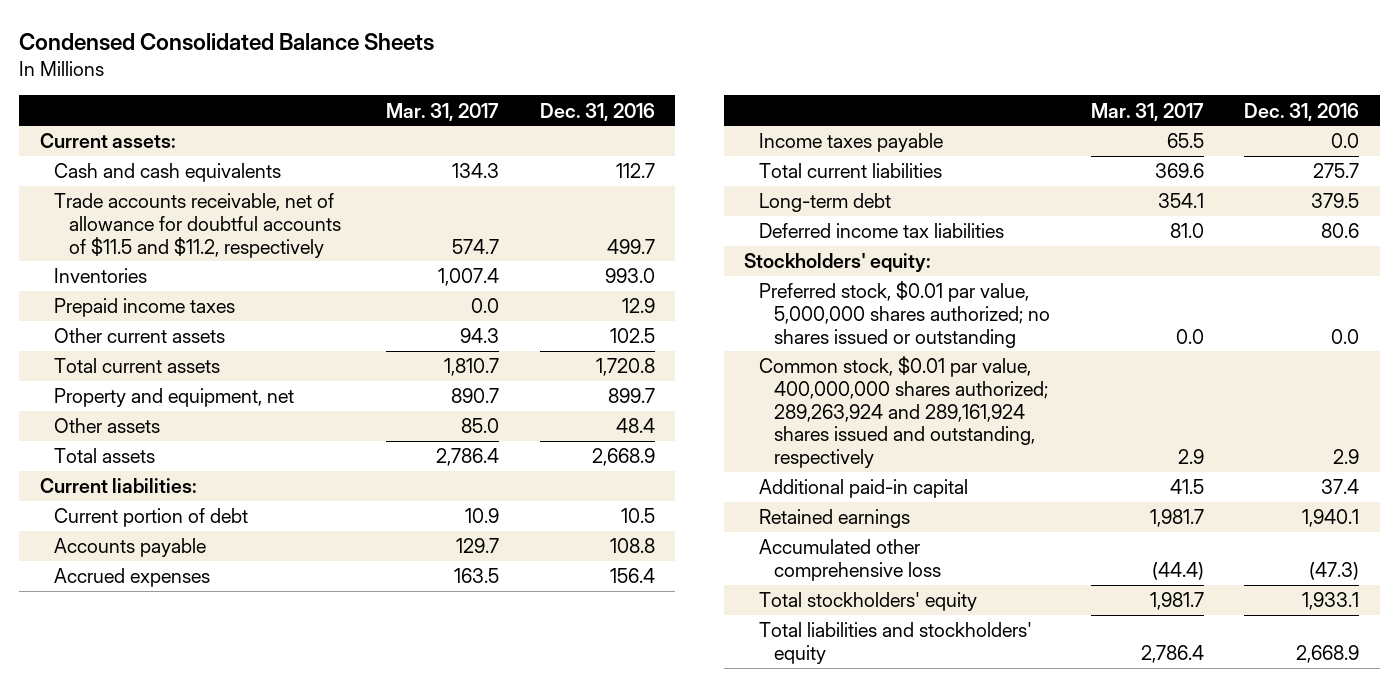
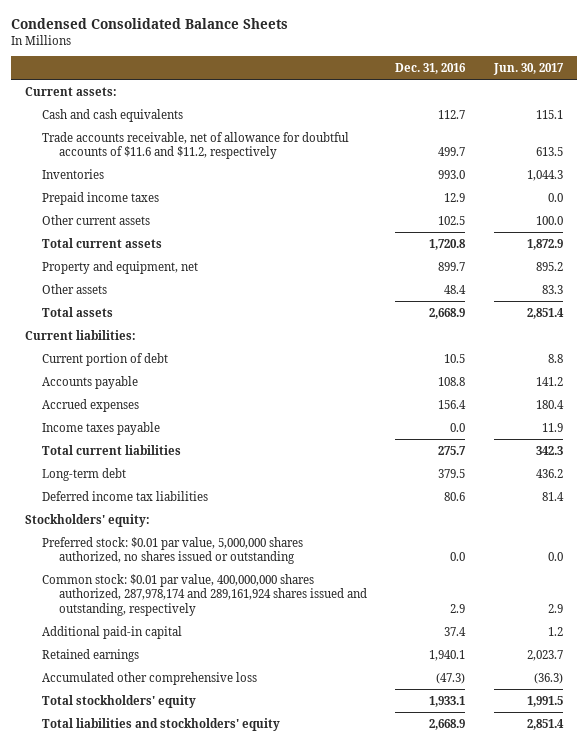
- | Mar. 31, 2017 | Dec. 31, 2016
+ | Dec. 31, 2016 | Jun. 30, 2017
- Trade accounts receivable, net of allowance for doubtful accounts of $11.5 and $11.2, respectively | 574.7 | 499.7
+ Trade accounts receivable, net of allowance for doubtful accounts of $11.6 and $11.2, respectively | 499.7 | 613.5
- Preferred stock, $0.01 par value, 5,000,000 shares authorized; no shares issued or outstanding | 0.0 | 0.0
- Common stock, $0.01 par value, 400,000,000 shares authorized; 289,263,924 and 289,161,924 shares issued and outstanding, respectively | 2.9 | 2.9
+ Preferred stock: $0.01 par value, 5,000,000 shares authorized, no shares issued or outstanding | 0.0 | 0.0
+ Common stock: $0.01 par value, 400,000,000 shares authorized, 287,978,174 and 289,161,924 shares issued and outstanding, respectively | 2.9 | 2.9

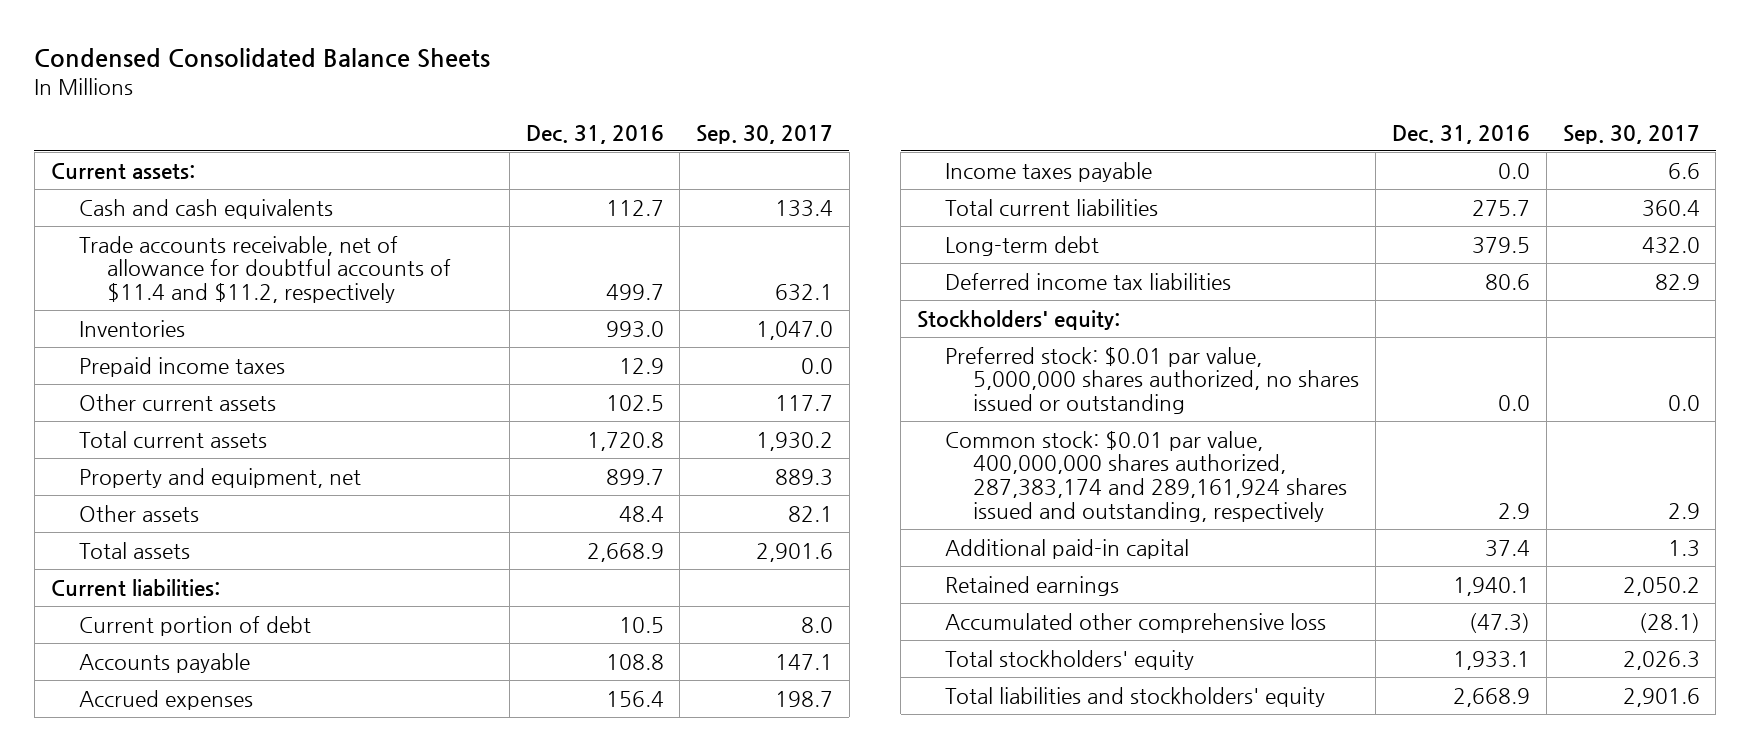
- | Dec. 31, 2016 | Jun. 30, 2017
+ | Dec. 31, 2016 | Sep. 30, 2017
- Trade accounts receivable, net of allowance for doubtful accounts of $11.6 and $11.2, respectively | 499.7 | 613.5
+ Trade accounts receivable, net of allowance for doubtful accounts of $11.4 and $11.2, respectively | 499.7 | 632.1
- Common stock: $0.01 par value, 400,000,000 shares authorized, 287,978,174 and 289,161,924 shares issued and outstanding, respectively | 2.9 | 2.9
+ Common stock: $0.01 par value, 400,000,000 shares authorized, 287,383,174 and 289,161,924 shares issued and outstanding, respectively | 2.9 | 2.9

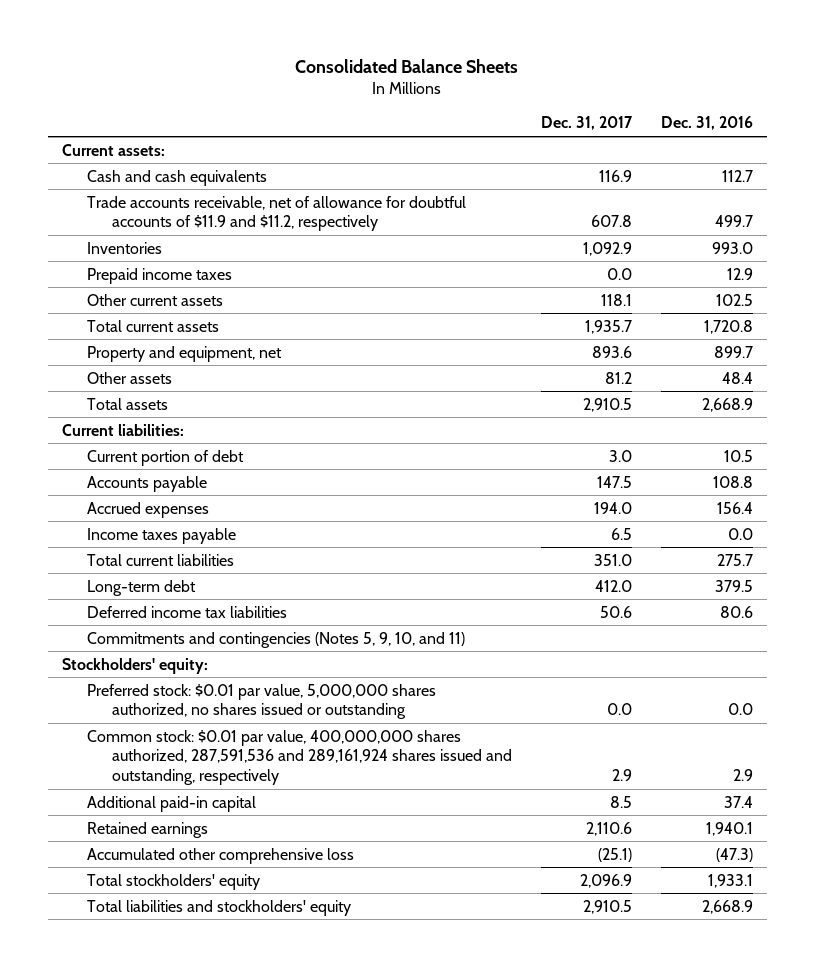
- Condensed Consolidated Balance Sheets
+ Consolidated Balance Sheets
- | Dec. 31, 2016 | Sep. 30, 2017
+ | Dec. 31, 2017 | Dec. 31, 2016
- Trade accounts receivable, net of allowance for doubtful accounts of $11.4 and $11.2, respectively | 499.7 | 632.1
+ Trade accounts receivable, net of allowance for doubtful accounts of $11.9 and $11.2, respectively | 607.8 | 499.7
+ Commitments and contingencies (Notes 5, 9, 10, and 11)
- Common stock: $0.01 par value, 400,000,000 shares authorized, 287,383,174 and 289,161,924 shares issued and outstanding, respectively | 2.9 | 2.9
+ Common stock: $0.01 par value, 400,000,000 shares authorized, 287,591,536 and 289,161,924 shares issued and outstanding, respectively | 2.9 | 2.9

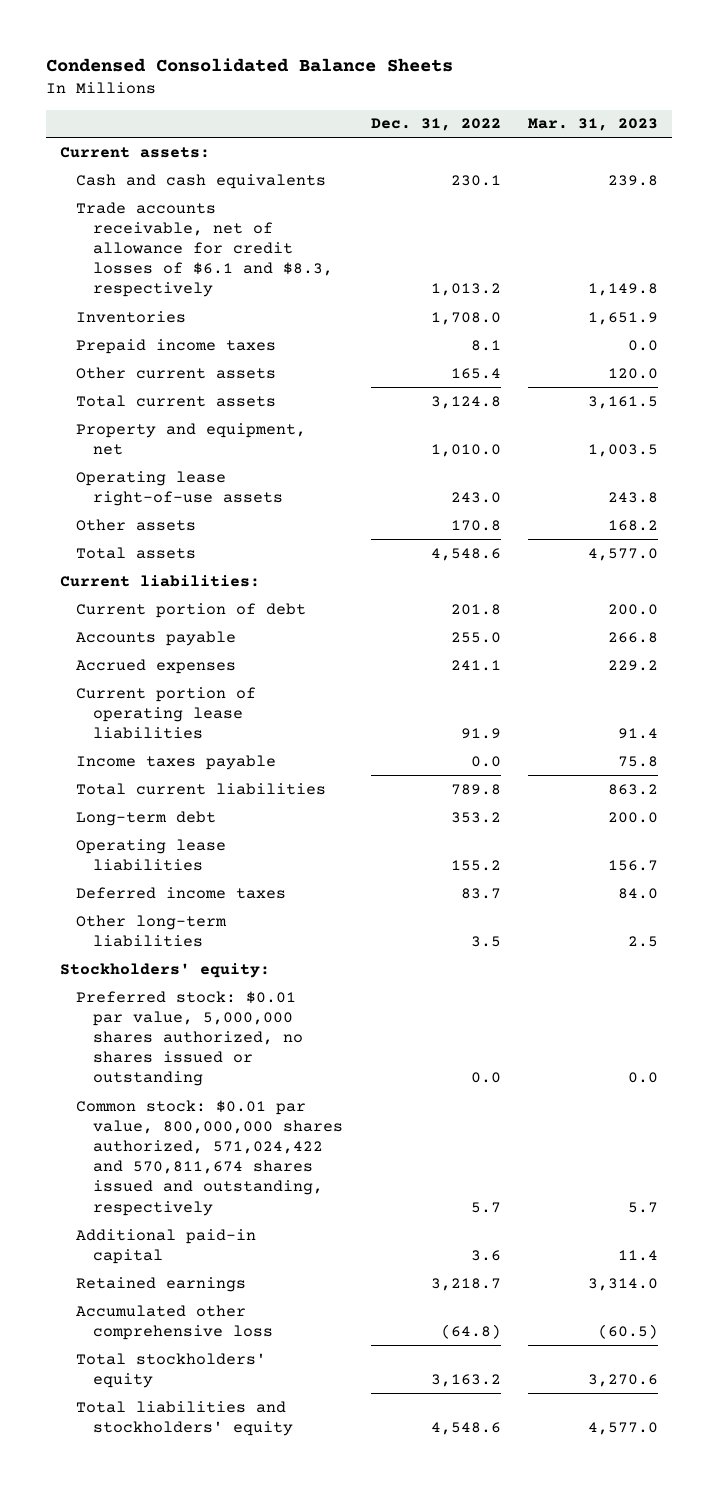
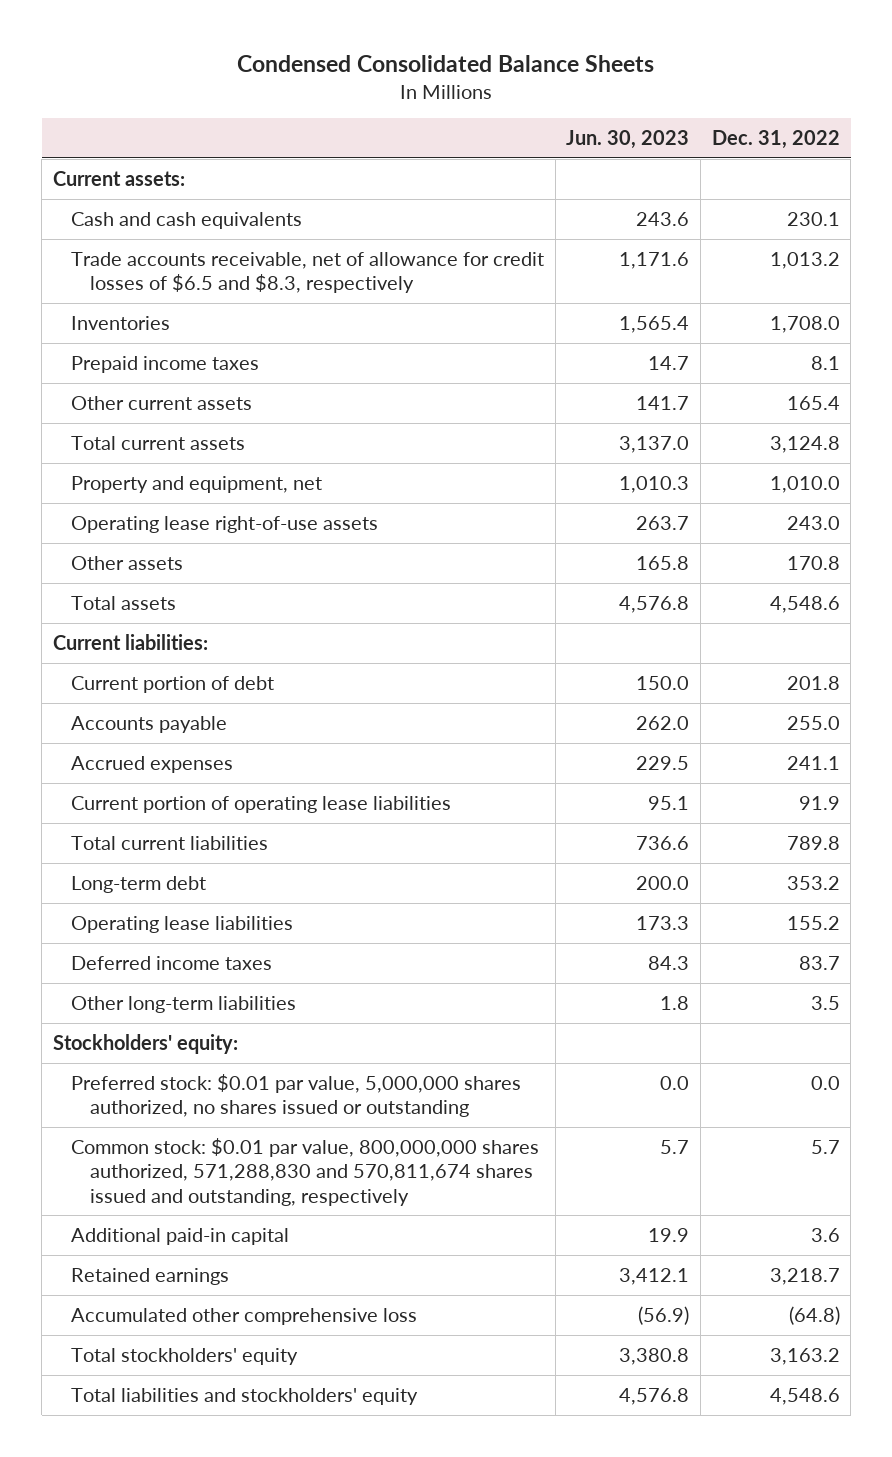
- | Dec. 31, 2022 | Mar. 31, 2023
+ | Jun. 30, 2023 | Dec. 31, 2022
- Trade accounts receivable, net of allowance for credit losses of $6.1 and $8.3, respectively | 1,013.2 | 1,149.8
+ Trade accounts receivable, net of allowance for credit losses of $6.5 and $8.3, respectively | 1,171.6 | 1,013.2
- Income taxes payable | 0.0 | 75.8
- Common stock: $0.01 par value, 800,000,000 shares authorized, 571,024,422 and 570,811,674 shares issued and outstanding, respectively | 5.7 | 5.7
+ Common stock: $0.01 par value, 800,000,000 shares authorized, 571,288,830 and 570,811,674 shares issued and outstanding, respectively | 5.7 | 5.7

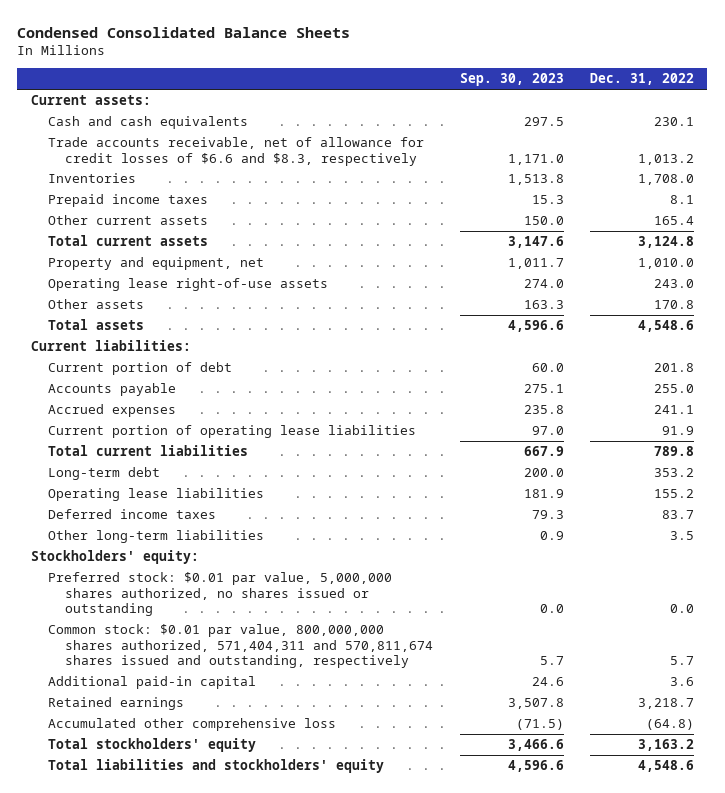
- | Jun. 30, 2023 | Dec. 31, 2022
+ | Sep. 30, 2023 | Dec. 31, 2022
- Trade accounts receivable, net of allowance for credit losses of $6.5 and $8.3, respectively | 1,171.6 | 1,013.2
+ Trade accounts receivable, net of allowance for credit losses of $6.6 and $8.3, respectively | 1,171.0 | 1,013.2
- Common stock: $0.01 par value, 800,000,000 shares authorized, 571,288,830 and 570,811,674 shares issued and outstanding, respectively | 5.7 | 5.7
+ Common stock: $0.01 par value, 800,000,000 shares authorized, 571,404,311 and 570,811,674 shares issued and outstanding, respectively | 5.7 | 5.7

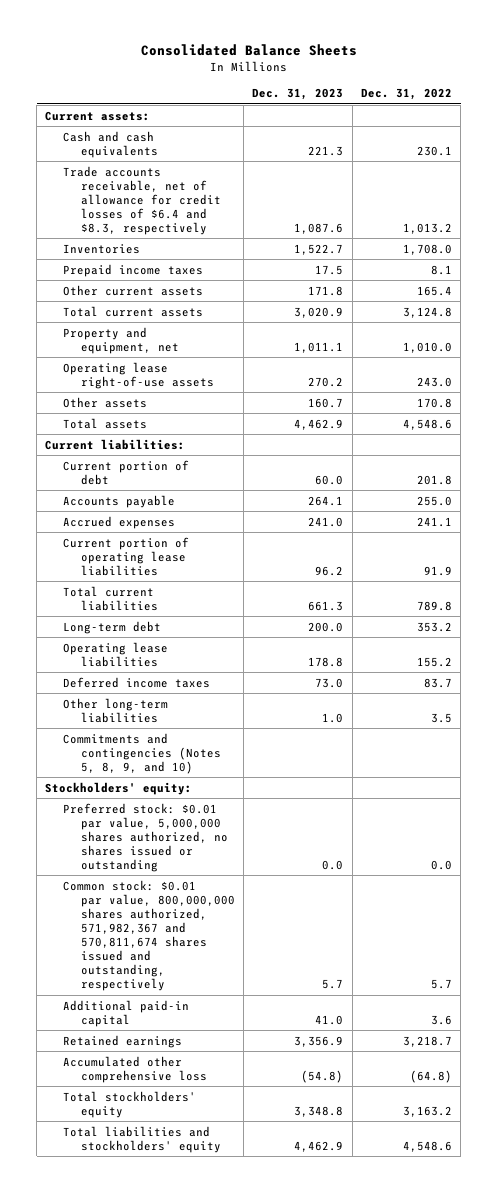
- Condensed Consolidated Balance Sheets
+ Consolidated Balance Sheets
- | Sep. 30, 2023 | Dec. 31, 2022
+ | Dec. 31, 2023 | Dec. 31, 2022
- Trade accounts receivable, net of allowance for credit losses of $6.6 and $8.3, respectively | 1,171.0 | 1,013.2
+ Trade accounts receivable, net of allowance for credit losses of $6.4 and $8.3, respectively | 1,087.6 | 1,013.2
+ Commitments and contingencies (Notes 5, 8, 9, and 10)
- Common stock: $0.01 par value, 800,000,000 shares authorized, 571,404,311 and 570,811,674 shares issued and outstanding, respectively | 5.7 | 5.7
+ Common stock: $0.01 par value, 800,000,000 shares authorized, 571,982,367 and 570,811,674 shares issued and outstanding, respectively | 5.7 | 5.7

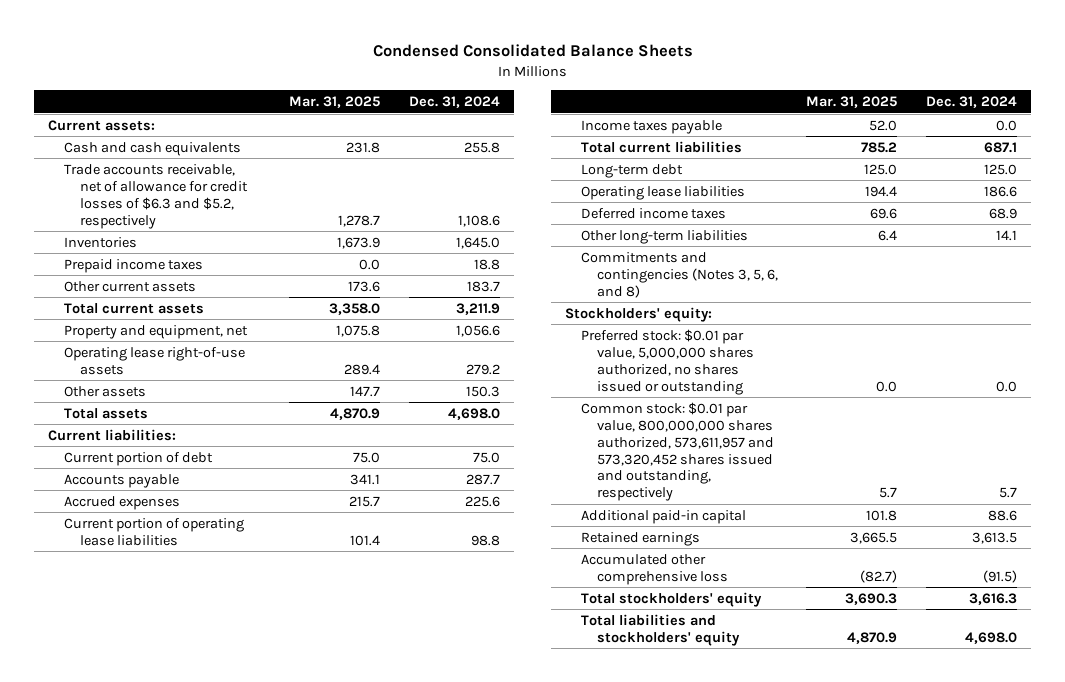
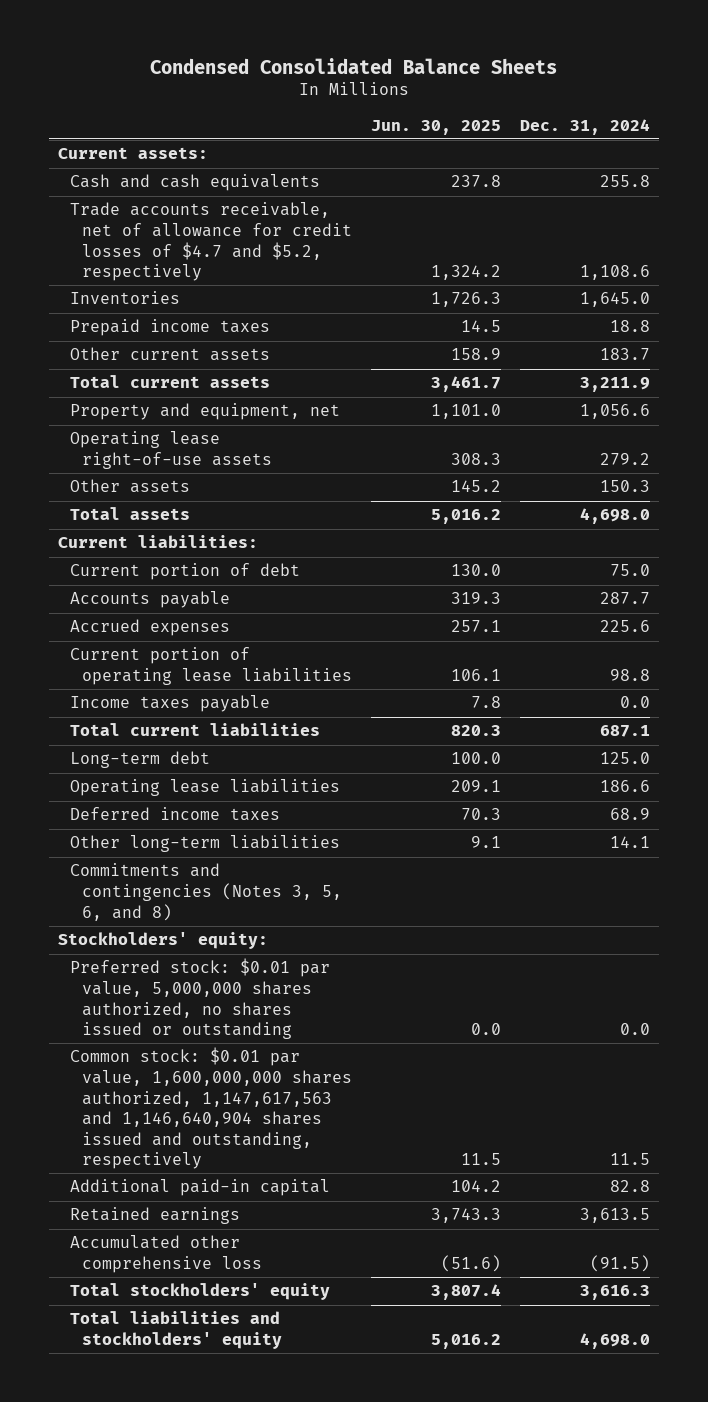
- | Mar. 31, 2025 | Dec. 31, 2024
+ | Jun. 30, 2025 | Dec. 31, 2024
- Trade accounts receivable, net of allowance for credit losses of $6.3 and $5.2, respectively | 1,278.7 | 1,108.6
+ Trade accounts receivable, net of allowance for credit losses of $4.7 and $5.2, respectively | 1,324.2 | 1,108.6
- Common stock: $0.01 par value, 800,000,000 shares authorized, 573,611,957 and 573,320,452 shares issued and outstanding, respectively | 5.7 | 5.7
- Additional paid-in capital | 101.8 | 88.6
+ Common stock: $0.01 par value, 1,600,000,000 shares authorized, 1,147,617,563 and 1,146,640,904 shares issued and outstanding, respectively | 11.5 | 11.5
+ Additional paid-in capital | 104.2 | 82.8

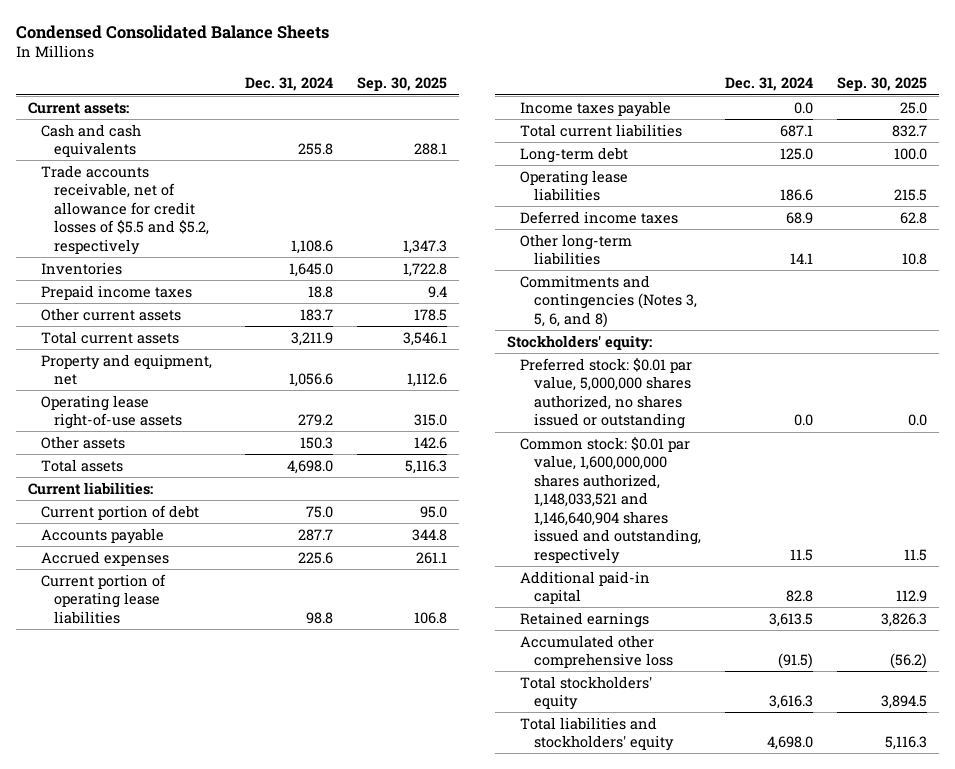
- | Jun. 30, 2025 | Dec. 31, 2024
+ | Dec. 31, 2024 | Sep. 30, 2025
- Trade accounts receivable, net of allowance for credit losses of $4.7 and $5.2, respectively | 1,324.2 | 1,108.6
+ Trade accounts receivable, net of allowance for credit losses of $5.5 and $5.2, respectively | 1,108.6 | 1,347.3
- Common stock: $0.01 par value, 1,600,000,000 shares authorized, 1,147,617,563 and 1,146,640,904 shares issued and outstanding, respectively | 11.5 | 11.5
+ Common stock: $0.01 par value, 1,600,000,000 shares authorized, 1,148,033,521 and 1,146,640,904 shares issued and outstanding, respectively | 11.5 | 11.5

